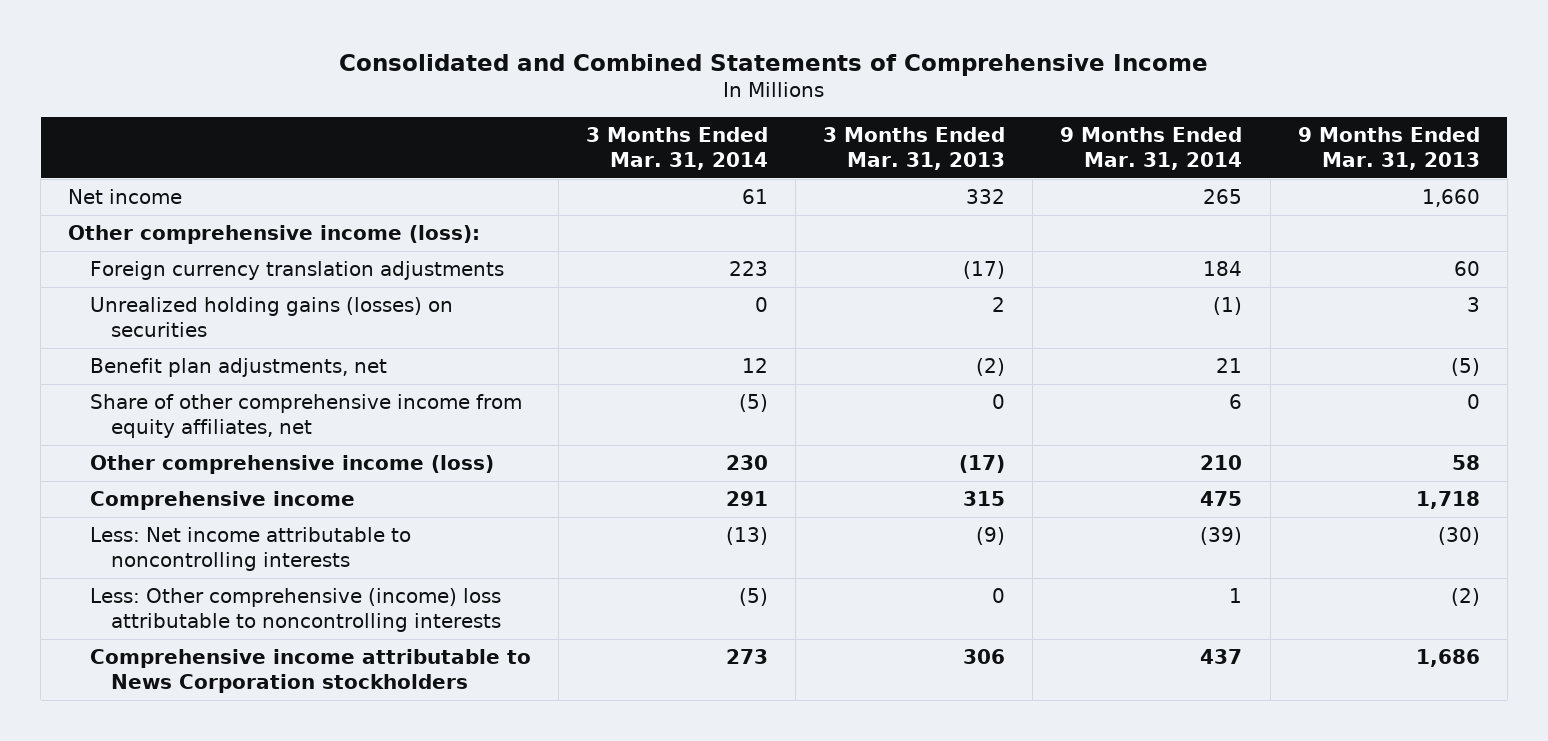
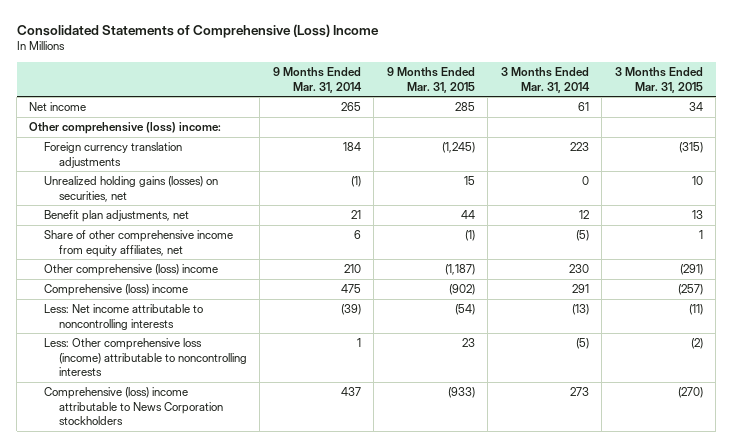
- Consolidated and Combined Statements of Comprehensive Income
+ Consolidated Statements of Comprehensive (Loss) Income
- | 3 Months Ended Mar. 31, 2014 | 3 Months Ended Mar. 31, 2013 | 9 Months Ended Mar. 31, 2014 | 9 Months Ended Mar. 31, 2013
+ | 9 Months Ended Mar. 31, 2014 | 9 Months Ended Mar. 31, 2015 | 3 Months Ended Mar. 31, 2014 | 3 Months Ended Mar. 31, 2015
- Other comprehensive income (loss):
+ Other comprehensive (loss) income:
- Unrealized holding gains (losses) on securities | 0 | 2 | (1) | 3
+ Unrealized holding gains (losses) on securities, net | (1) | 15 | 0 | 10
- Other comprehensive income (loss) | 230 | (17) | 210 | 58
- Comprehensive income | 291 | 315 | 475 | 1,718
+ Other comprehensive (loss) income | 210 | (1,187) | 230 | (291)
+ Comprehensive (loss) income | 475 | (902) | 291 | (257)
- Less: Other comprehensive (income) loss attributable to noncontrolling interests | (5) | 0 | 1 | (2)
- Comprehensive income attributable to News Corporation stockholders | 273 | 306 | 437 | 1,686
+ Less: Other comprehensive loss (income) attributable to noncontrolling interests | 1 | 23 | (5) | (2)
+ Comprehensive (loss) income attributable to News Corporation stockholders | 437 | (933) | 273 | (270)

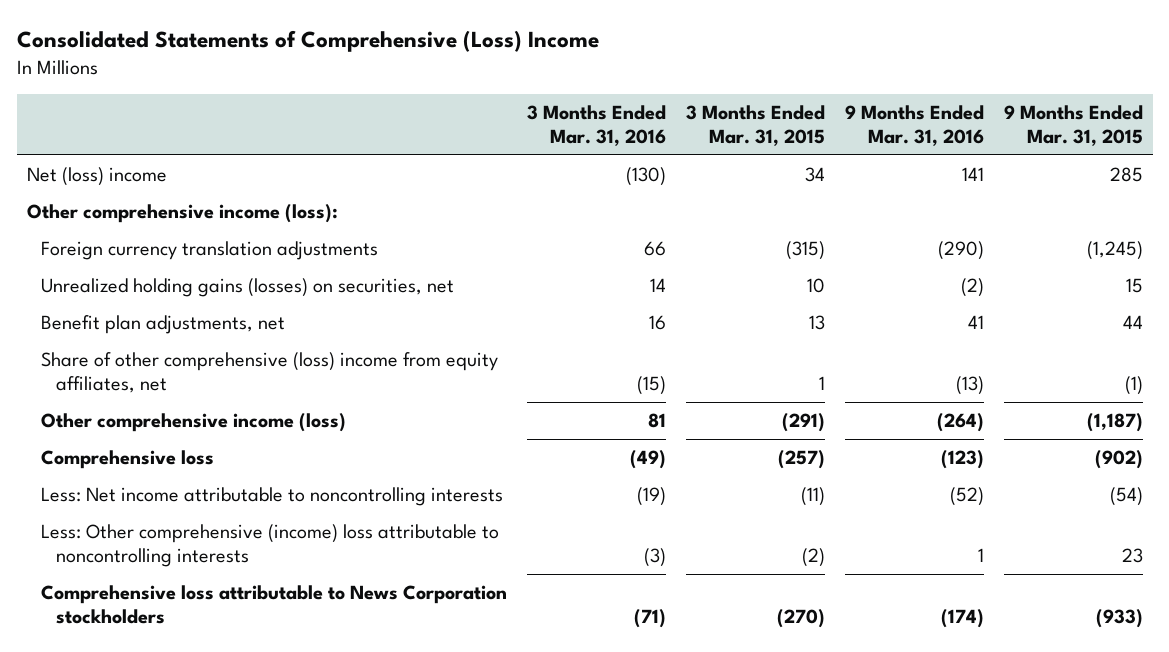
- | 9 Months Ended Mar. 31, 2014 | 9 Months Ended Mar. 31, 2015 | 3 Months Ended Mar. 31, 2014 | 3 Months Ended Mar. 31, 2015
+ | 3 Months Ended Mar. 31, 2016 | 3 Months Ended Mar. 31, 2015 | 9 Months Ended Mar. 31, 2016 | 9 Months Ended Mar. 31, 2015
- Net income | 265 | 285 | 61 | 34
- Other comprehensive (loss) income:
+ Net (loss) income | (130) | 34 | 141 | 285
+ Other comprehensive income (loss):
- Share of other comprehensive income from equity affiliates, net | 6 | (1) | (5) | 1
- Other comprehensive (loss) income | 210 | (1,187) | 230 | (291)
- Comprehensive (loss) income | 475 | (902) | 291 | (257)
+ Share of other comprehensive (loss) income from equity affiliates, net | (15) | 1 | (13) | (1)
+ Other comprehensive income (loss) | 81 | (291) | (264) | (1,187)
+ Comprehensive loss | (49) | (257) | (123) | (902)
- Less: Other comprehensive loss (income) attributable to noncontrolling interests | 1 | 23 | (5) | (2)
- Comprehensive (loss) income attributable to News Corporation stockholders | 437 | (933) | 273 | (270)
+ Less: Other comprehensive (income) loss attributable to noncontrolling interests | (3) | (2) | 1 | 23
+ Comprehensive loss attributable to News Corporation stockholders | (71) | (270) | (174) | (933)

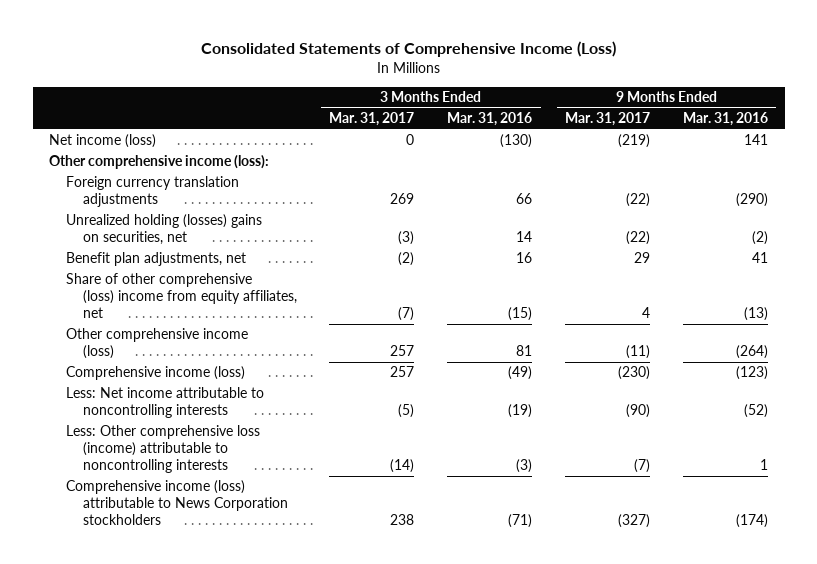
- Consolidated Statements of Comprehensive (Loss) Income
+ Consolidated Statements of Comprehensive Income (Loss)
- | 3 Months Ended Mar. 31, 2016 | 3 Months Ended Mar. 31, 2015 | 9 Months Ended Mar. 31, 2016 | 9 Months Ended Mar. 31, 2015
+ | 3 Months Ended Mar. 31, 2017 | 3 Months Ended Mar. 31, 2016 | 9 Months Ended Mar. 31, 2017 | 9 Months Ended Mar. 31, 2016
- Net (loss) income | (130) | 34 | 141 | 285
+ Net income (loss) | 0 | (130) | (219) | 141
- Unrealized holding gains (losses) on securities, net | 14 | 10 | (2) | 15
+ Unrealized holding (losses) gains on securities, net | (3) | 14 | (22) | (2)
- Comprehensive loss | (49) | (257) | (123) | (902)
+ Comprehensive income (loss) | 257 | (49) | (230) | (123)
- Less: Other comprehensive (income) loss attributable to noncontrolling interests | (3) | (2) | 1 | 23
- Comprehensive loss attributable to News Corporation stockholders | (71) | (270) | (174) | (933)
+ Less: Other comprehensive loss (income) attributable to noncontrolling interests | (14) | (3) | (7) | 1
+ Comprehensive income (loss) attributable to News Corporation stockholders | 238 | (71) | (327) | (174)

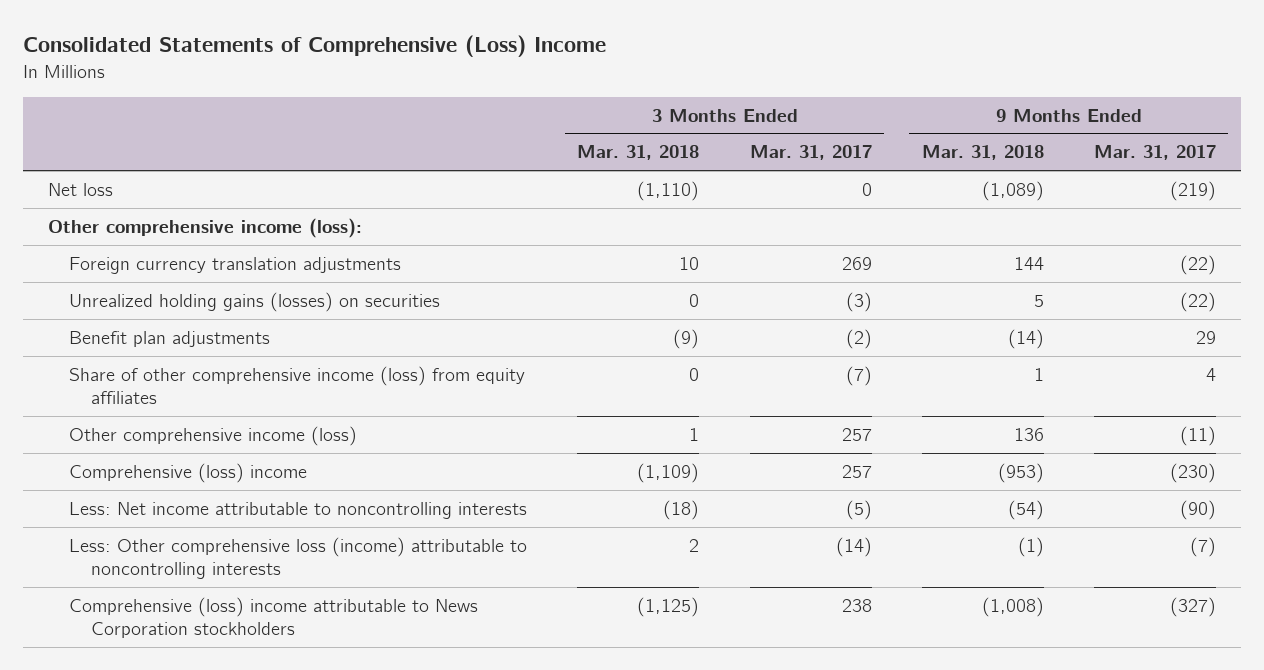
- Consolidated Statements of Comprehensive Income (Loss)
+ Consolidated Statements of Comprehensive (Loss) Income
- | 3 Months Ended Mar. 31, 2017 | 3 Months Ended Mar. 31, 2016 | 9 Months Ended Mar. 31, 2017 | 9 Months Ended Mar. 31, 2016
+ | 3 Months Ended Mar. 31, 2018 | 3 Months Ended Mar. 31, 2017 | 9 Months Ended Mar. 31, 2018 | 9 Months Ended Mar. 31, 2017
- Net income (loss) | 0 | (130) | (219) | 141
+ Net loss | (1,110) | 0 | (1,089) | (219)
- Unrealized holding (losses) gains on securities, net | (3) | 14 | (22) | (2)
- Benefit plan adjustments, net | (2) | 16 | 29 | 41
- Share of other comprehensive (loss) income from equity affiliates, net | (7) | (15) | 4 | (13)
+ Unrealized holding gains (losses) on securities | 0 | (3) | 5 | (22)
+ Benefit plan adjustments | (9) | (2) | (14) | 29
+ Share of other comprehensive income (loss) from equity affiliates | 0 | (7) | 1 | 4
- Comprehensive income (loss) | 257 | (49) | (230) | (123)
+ Comprehensive (loss) income | (1,109) | 257 | (953) | (230)
- Comprehensive income (loss) attributable to News Corporation stockholders | 238 | (71) | (327) | (174)
+ Comprehensive (loss) income attributable to News Corporation stockholders | (1,125) | 238 | (1,008) | (327)

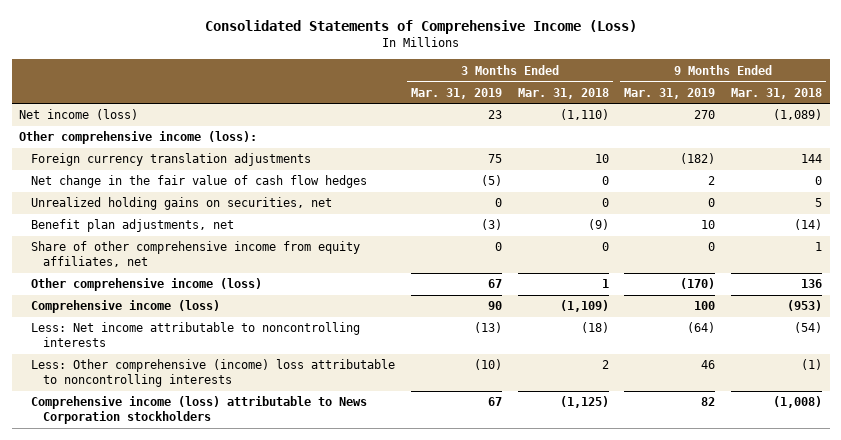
- Consolidated Statements of Comprehensive (Loss) Income
+ Consolidated Statements of Comprehensive Income (Loss)
- | 3 Months Ended Mar. 31, 2018 | 3 Months Ended Mar. 31, 2017 | 9 Months Ended Mar. 31, 2018 | 9 Months Ended Mar. 31, 2017
+ | 3 Months Ended Mar. 31, 2019 | 3 Months Ended Mar. 31, 2018 | 9 Months Ended Mar. 31, 2019 | 9 Months Ended Mar. 31, 2018
- Net loss | (1,110) | 0 | (1,089) | (219)
+ Net income (loss) | 23 | (1,110) | 270 | (1,089)
- Unrealized holding gains (losses) on securities | 0 | (3) | 5 | (22)
- Benefit plan adjustments | (9) | (2) | (14) | 29
- Share of other comprehensive income (loss) from equity affiliates | 0 | (7) | 1 | 4
+ Net change in the fair value of cash flow hedges | (5) | 0 | 2 | 0
+ Unrealized holding gains on securities, net | 0 | 0 | 0 | 5
+ Benefit plan adjustments, net | (3) | (9) | 10 | (14)
+ Share of other comprehensive income from equity affiliates, net | 0 | 0 | 0 | 1
- Comprehensive (loss) income | (1,109) | 257 | (953) | (230)
+ Comprehensive income (loss) | 90 | (1,109) | 100 | (953)
- Less: Other comprehensive loss (income) attributable to noncontrolling interests | 2 | (14) | (1) | (7)
- Comprehensive (loss) income attributable to News Corporation stockholders | (1,125) | 238 | (1,008) | (327)
+ Less: Other comprehensive (income) loss attributable to noncontrolling interests | (10) | 2 | 46 | (1)
+ Comprehensive income (loss) attributable to News Corporation stockholders | 67 | (1,125) | 82 | (1,008)

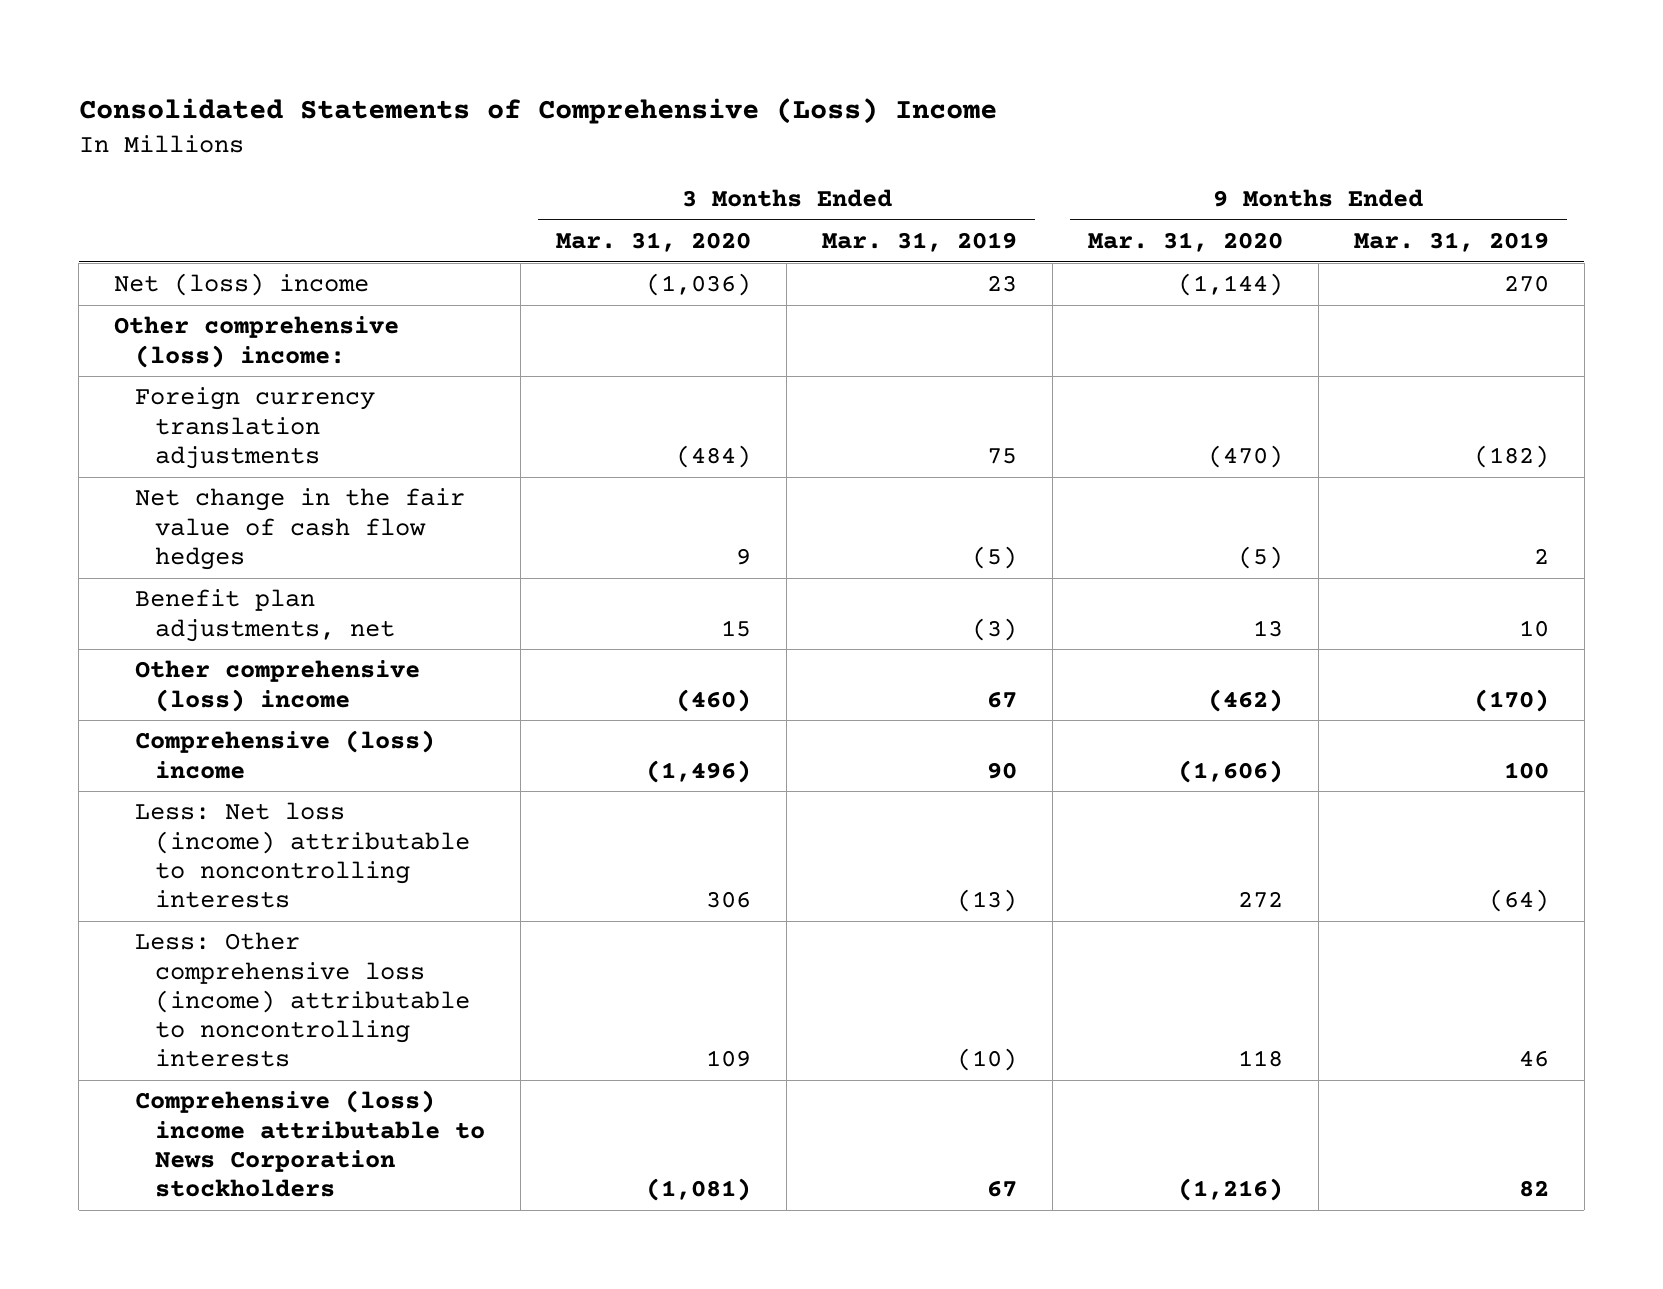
- Consolidated Statements of Comprehensive Income (Loss)
+ Consolidated Statements of Comprehensive (Loss) Income
- | 3 Months Ended Mar. 31, 2019 | 3 Months Ended Mar. 31, 2018 | 9 Months Ended Mar. 31, 2019 | 9 Months Ended Mar. 31, 2018
+ | 3 Months Ended Mar. 31, 2020 | 3 Months Ended Mar. 31, 2019 | 9 Months Ended Mar. 31, 2020 | 9 Months Ended Mar. 31, 2019
- Net income (loss) | 23 | (1,110) | 270 | (1,089)
- Other comprehensive income (loss):
+ Net (loss) income | (1,036) | 23 | (1,144) | 270
+ Other comprehensive (loss) income:
- Unrealized holding gains on securities, net | 0 | 0 | 0 | 5
- Share of other comprehensive income from equity affiliates, net | 0 | 0 | 0 | 1
- Other comprehensive income (loss) | 67 | 1 | (170) | 136
- Comprehensive income (loss) | 90 | (1,109) | 100 | (953)
- Less: Net income attributable to noncontrolling interests | (13) | (18) | (64) | (54)
- Less: Other comprehensive (income) loss attributable to noncontrolling interests | (10) | 2 | 46 | (1)
- Comprehensive income (loss) attributable to News Corporation stockholders | 67 | (1,125) | 82 | (1,008)
+ Other comprehensive (loss) income | (460) | 67 | (462) | (170)
+ Comprehensive (loss) income | (1,496) | 90 | (1,606) | 100
+ Less: Net loss (income) attributable to noncontrolling interests | 306 | (13) | 272 | (64)
+ Less: Other comprehensive loss (income) attributable to noncontrolling interests | 109 | (10) | 118 | 46
+ Comprehensive (loss) income attributable to News Corporation stockholders | (1,081) | 67 | (1,216) | 82

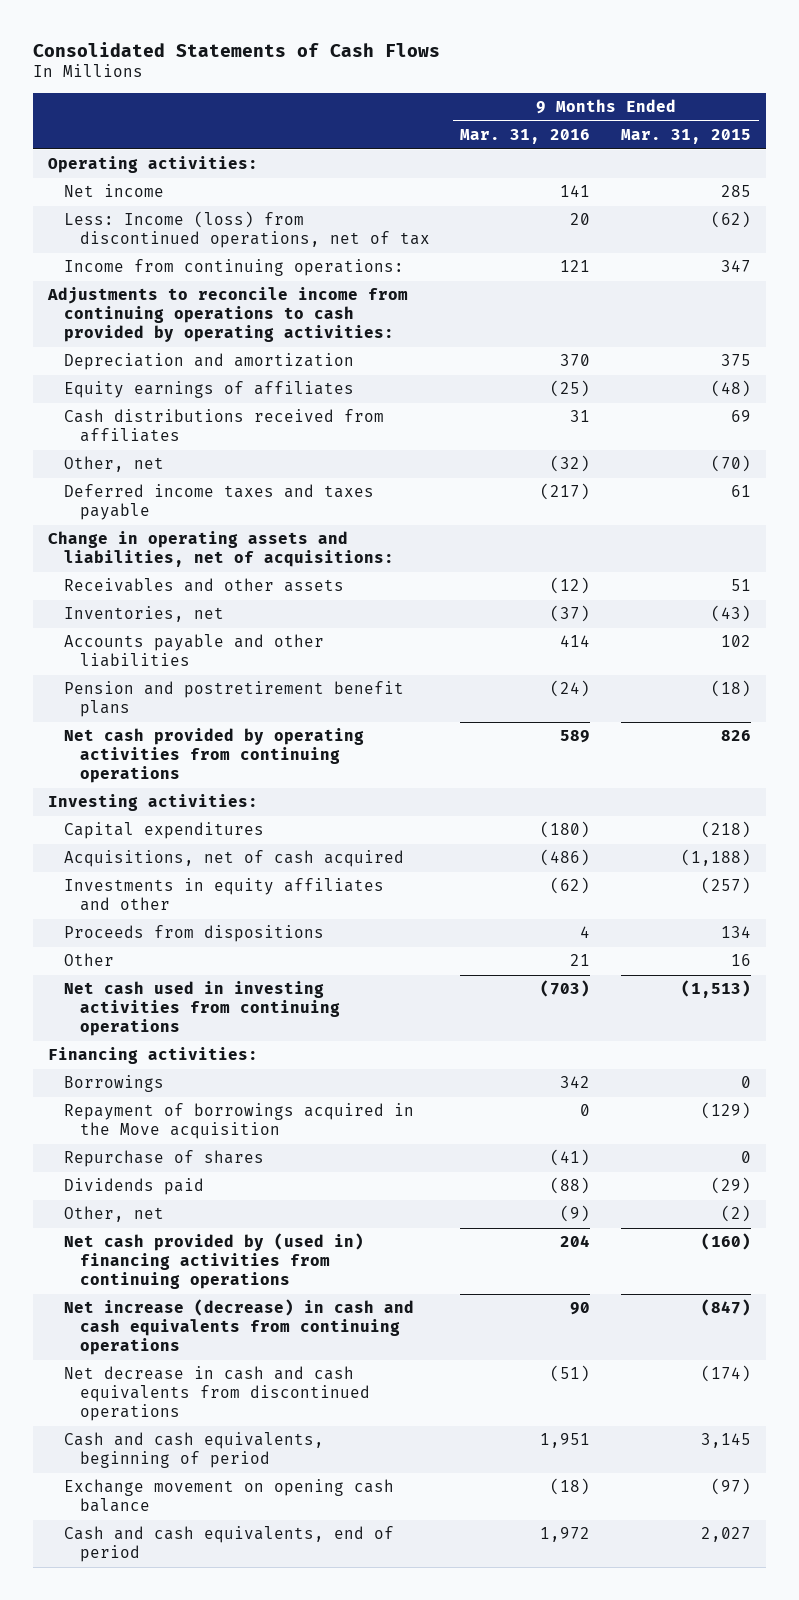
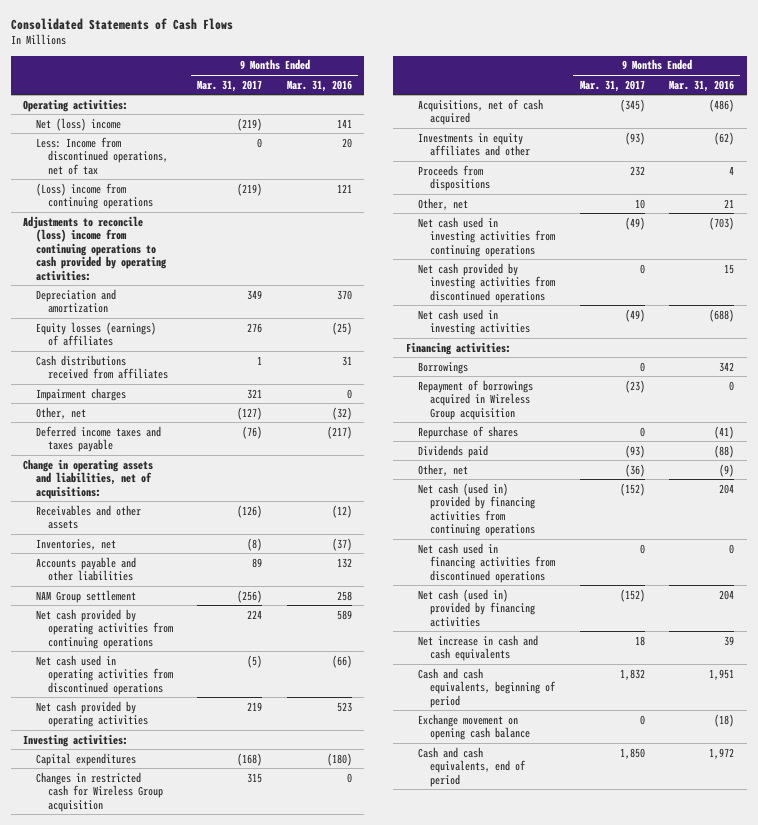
- | 9 Months Ended Mar. 31, 2016 | 9 Months Ended Mar. 31, 2015
+ | 9 Months Ended Mar. 31, 2017 | 9 Months Ended Mar. 31, 2016
- Net income | 141 | 285
- Less: Income (loss) from discontinued operations, net of tax | 20 | (62)
- Income from continuing operations: | 121 | 347
- Adjustments to reconcile income from continuing operations to cash provided by operating activities:
+ Net (loss) income | (219) | 141
+ Less: Income from discontinued operations, net of tax | 0 | 20
+ (Loss) income from continuing operations | (219) | 121
+ Adjustments to reconcile (loss) income from continuing operations to cash provided by operating activities:
- Equity earnings of affiliates | (25) | (48)
+ Equity losses (earnings) of affiliates | 276 | (25)
+ Impairment charges | 321 | 0
- Accounts payable and other liabilities | 414 | 102
- Pension and postretirement benefit plans | (24) | (18)
+ Accounts payable and other liabilities | 89 | 132
+ NAM Group settlement | (256) | 258
+ Net cash used in operating activities from discontinued operations | (5) | (66)
+ Net cash provided by operating activities | 219 | 523
+ Changes in restricted cash for Wireless Group acquisition | 315 | 0
- Other | 21 | 16
+ Other, net | 10 | 21
+ Net cash provided by investing activities from discontinued operations | 0 | 15
+ Net cash used in investing activities | (49) | (688)
- Repayment of borrowings acquired in the Move acquisition | 0 | (129)
+ Repayment of borrowings acquired in Wireless Group acquisition | (23) | 0
- Net cash provided by (used in) financing activities from continuing operations | 204 | (160)
- Net increase (decrease) in cash and cash equivalents from continuing operations | 90 | (847)
- Net decrease in cash and cash equivalents from discontinued operations | (51) | (174)
+ Net cash (used in) provided by financing activities from continuing operations | (152) | 204
+ Net cash used in financing activities from discontinued operations | 0 | 0
+ Net cash (used in) provided by financing activities | (152) | 204
+ Net increase in cash and cash equivalents | 18 | 39

